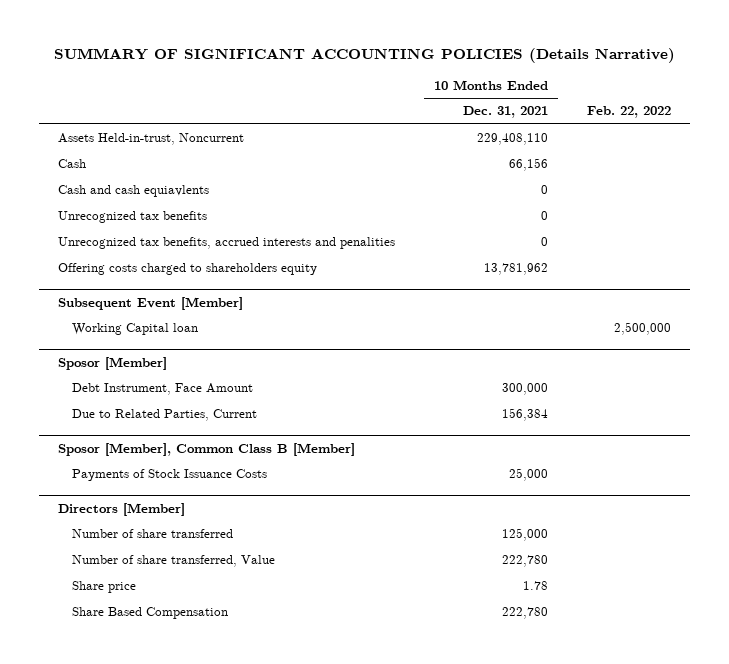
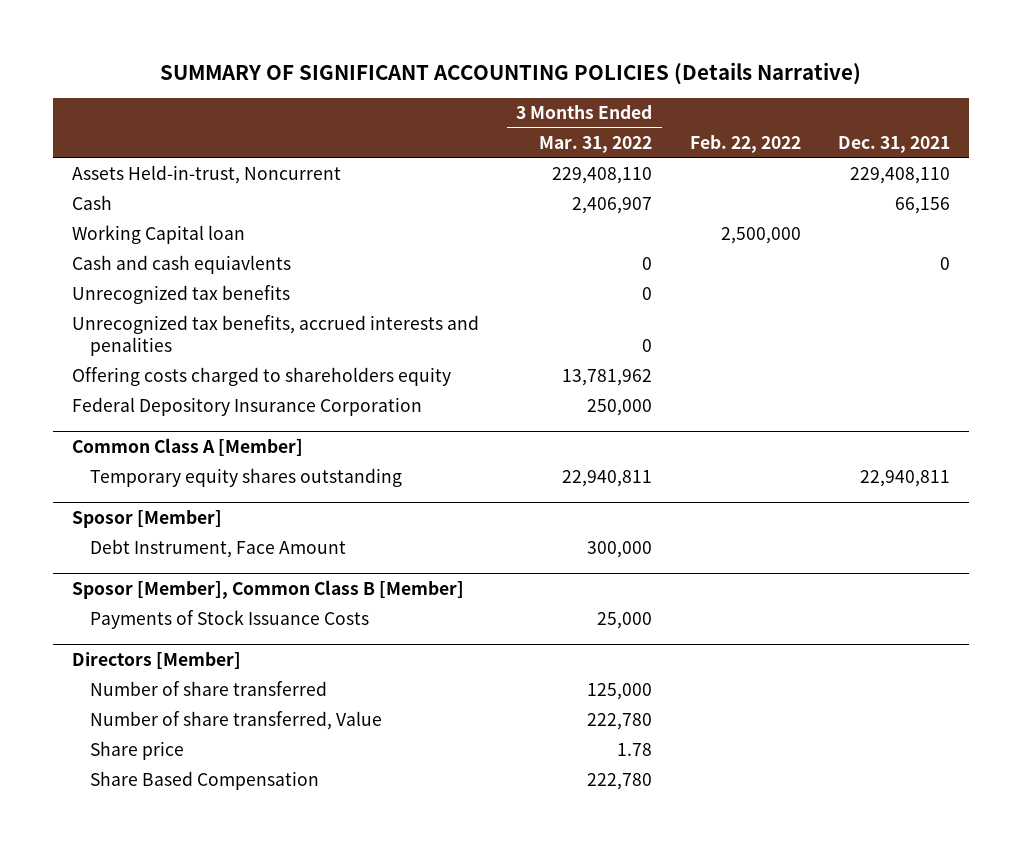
- | 10 Months Ended Dec. 31, 2021 | Feb. 22, 2022
+ | 3 Months Ended Mar. 31, 2022 | Feb. 22, 2022 | Dec. 31, 2021
+ Working Capital loan | | 2,500,000 |
- Subsequent Event [Member]
- Working Capital loan | | 2,500,000
+ Federal Depository Insurance Corporation | 250,000 | |
+ Common Class A [Member]
+ Temporary equity shares outstanding | 22,940,811 | | 22,940,811
@ Sposor [Member]
- Due to Related Parties, Current | 156,384 |

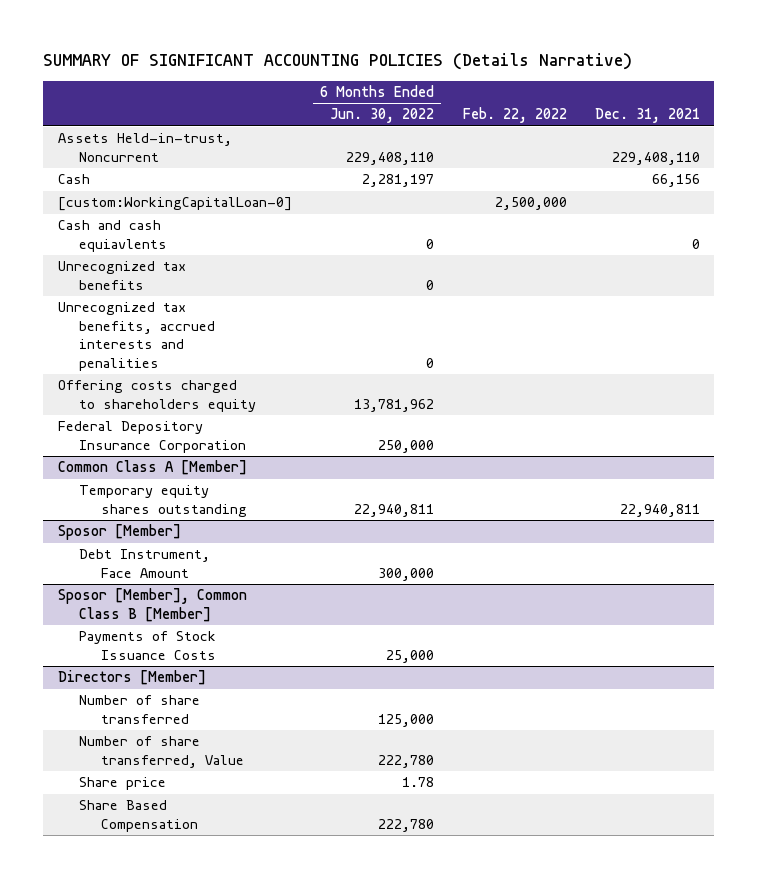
- | 3 Months Ended Mar. 31, 2022 | Feb. 22, 2022 | Dec. 31, 2021
+ | 6 Months Ended Jun. 30, 2022 | Feb. 22, 2022 | Dec. 31, 2021
- Working Capital loan | | 2,500,000 |
+ [custom:WorkingCapitalLoan-0] | | 2,500,000 |

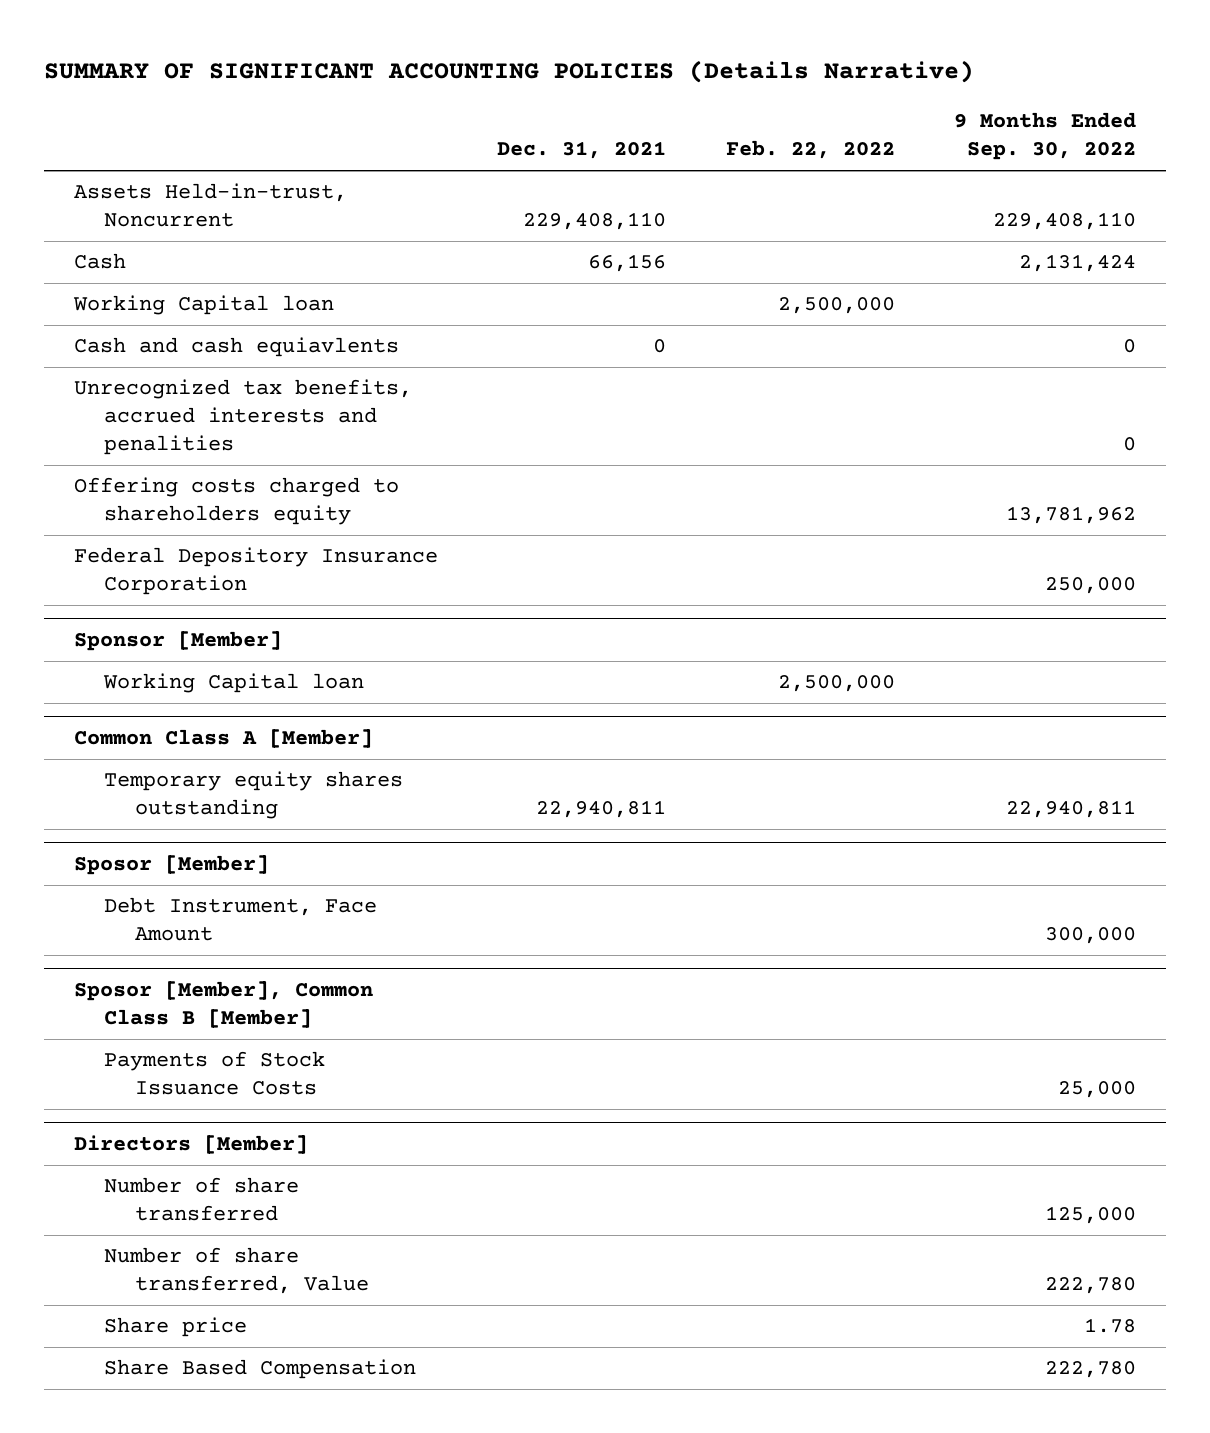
- | 6 Months Ended Jun. 30, 2022 | Feb. 22, 2022 | Dec. 31, 2021
+ | Dec. 31, 2021 | Feb. 22, 2022 | 9 Months Ended Sep. 30, 2022
- [custom:WorkingCapitalLoan-0] | | 2,500,000 |
+ Working Capital loan | | 2,500,000 |
- Unrecognized tax benefits | 0 | |
+ Sponsor [Member]
+ Working Capital loan | | 2,500,000 |

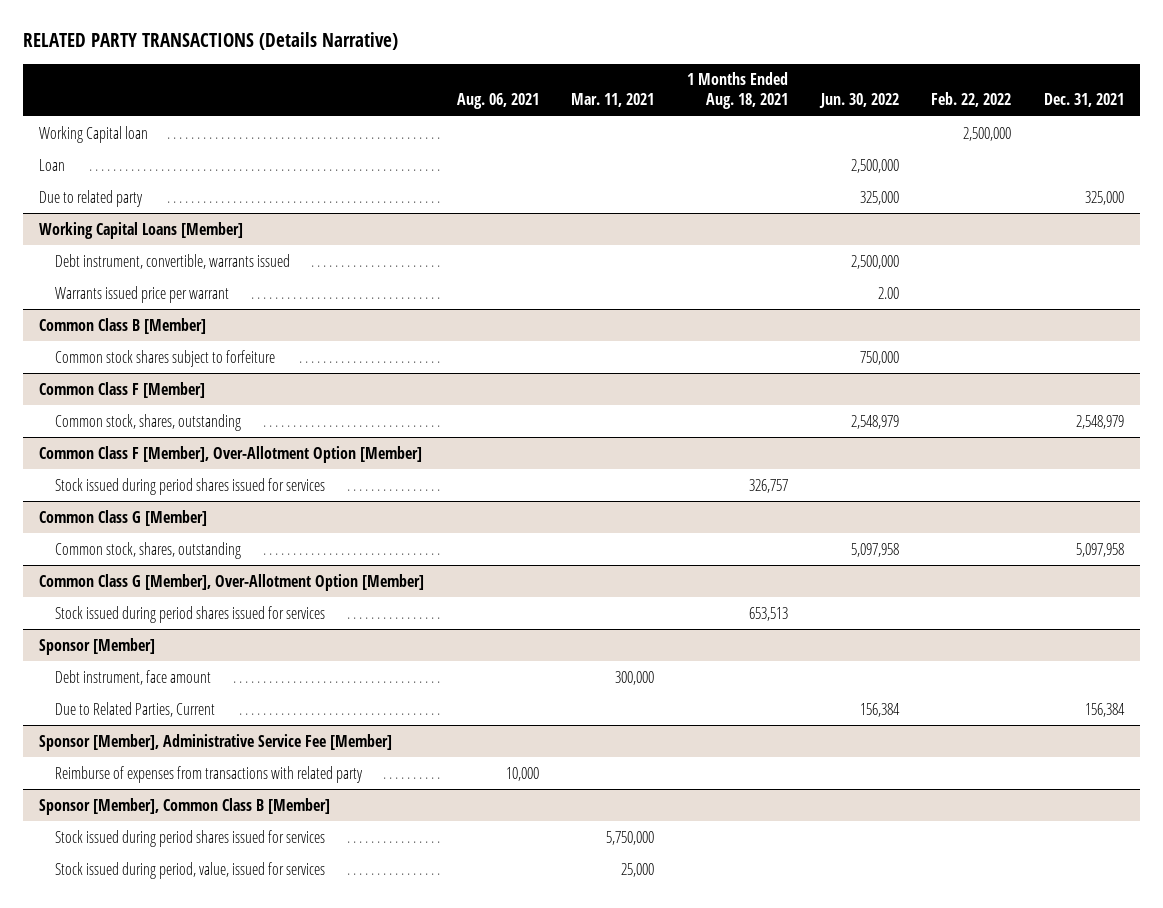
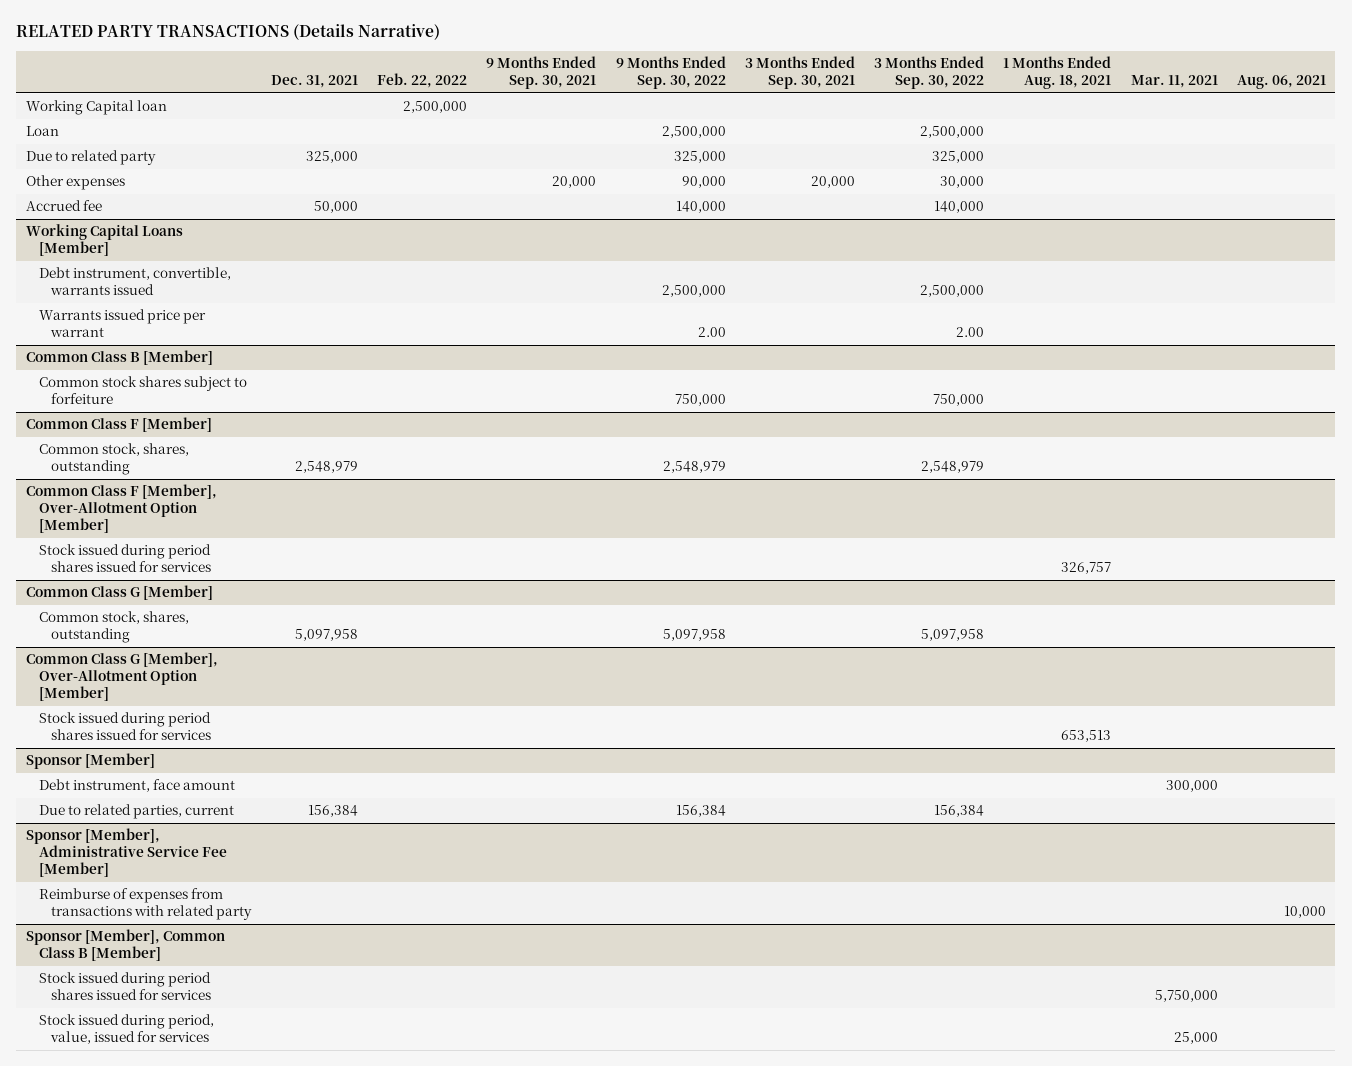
- | Aug. 06, 2021 | Mar. 11, 2021 | 1 Months Ended Aug. 18, 2021 | Jun. 30, 2022 | Feb. 22, 2022 | Dec. 31, 2021
+ | Dec. 31, 2021 | Feb. 22, 2022 | 9 Months Ended Sep. 30, 2021 | 9 Months Ended Sep. 30, 2022 | 3 Months Ended Sep. 30, 2021 | 3 Months Ended Sep. 30, 2022 | 1 Months Ended Aug. 18, 2021 | Mar. 11, 2021 | Aug. 06, 2021
+ Other expenses | | | 20,000 | 90,000 | 20,000 | 30,000 | | |
+ Accrued fee | 50,000 | | | 140,000 | | 140,000 | | |
@ Sponsor [Member]
- Due to Related Parties, Current | | | | 156,384 | | 156,384
+ Due to related parties, current | 156,384 | | | 156,384 | | 156,384 | | |

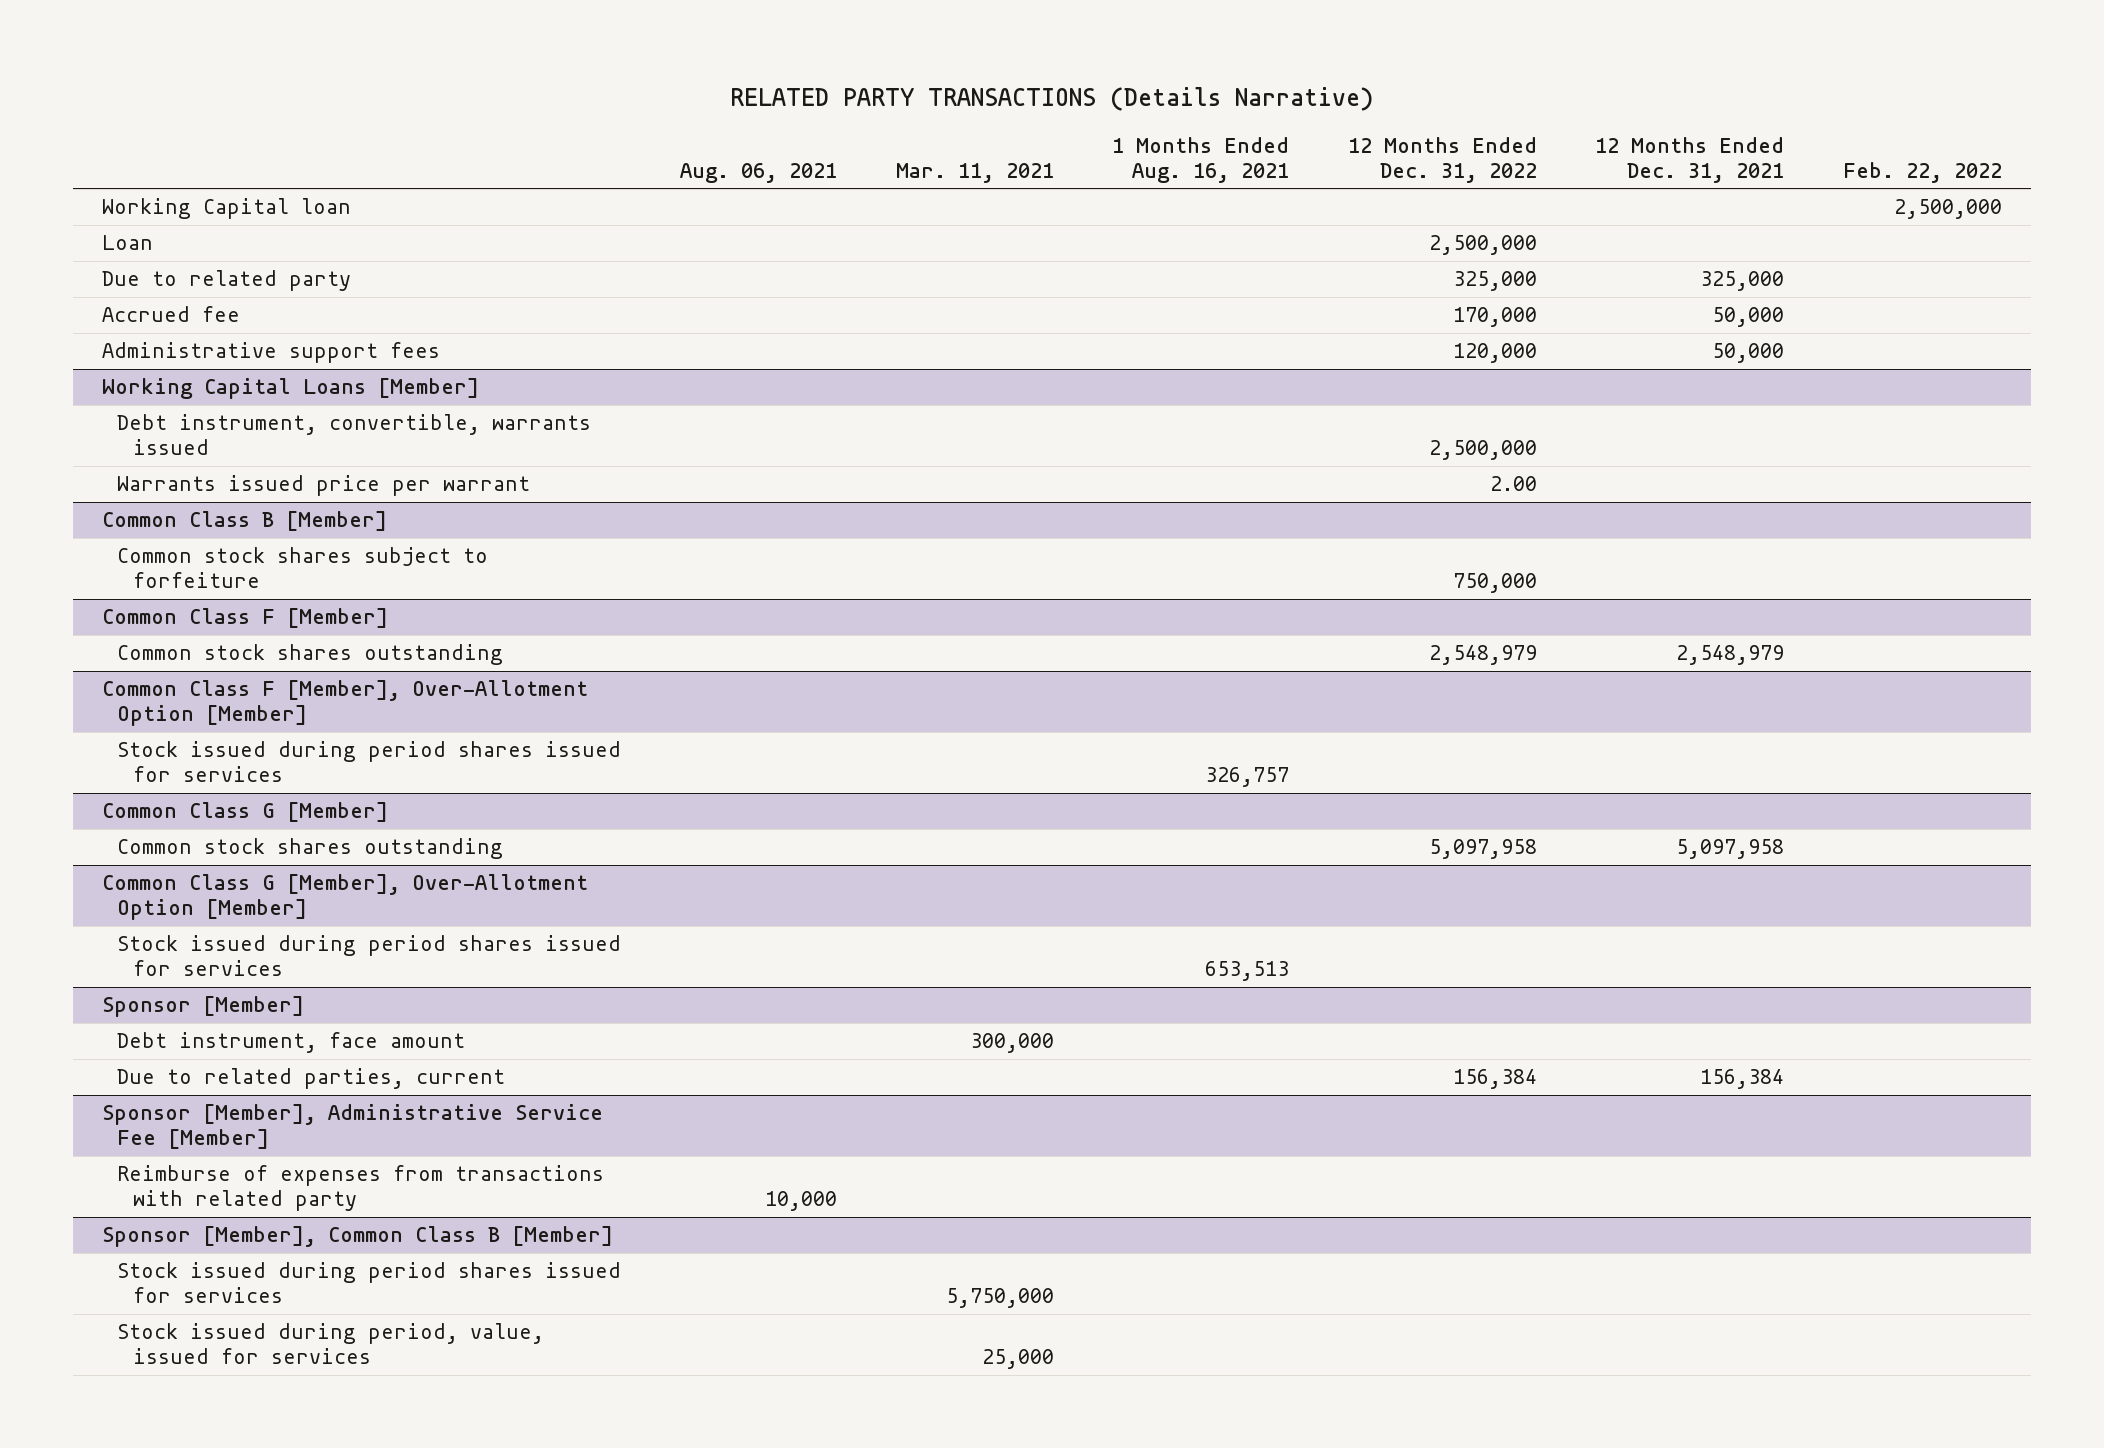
- | Dec. 31, 2021 | Feb. 22, 2022 | 9 Months Ended Sep. 30, 2021 | 9 Months Ended Sep. 30, 2022 | 3 Months Ended Sep. 30, 2021 | 3 Months Ended Sep. 30, 2022 | 1 Months Ended Aug. 18, 2021 | Mar. 11, 2021 | Aug. 06, 2021
+ | Aug. 06, 2021 | Mar. 11, 2021 | 1 Months Ended Aug. 16, 2021 | 12 Months Ended Dec. 31, 2022 | 12 Months Ended Dec. 31, 2021 | Feb. 22, 2022
- Other expenses | | | 20,000 | 90,000 | 20,000 | 30,000 | | |
+ Administrative support fees | | | | 120,000 | 50,000 |
@ Common Class F [Member]
- Common stock, shares, outstanding | 2,548,979 | | | 2,548,979 | | 2,548,979 | | |
+ Common stock shares outstanding | | | | 2,548,979 | 2,548,979 |
@ Common Class G [Member]
- Common stock, shares, outstanding | 5,097,958 | | | 5,097,958 | | 5,097,958 | | |
+ Common stock shares outstanding | | | | 5,097,958 | 5,097,958 |

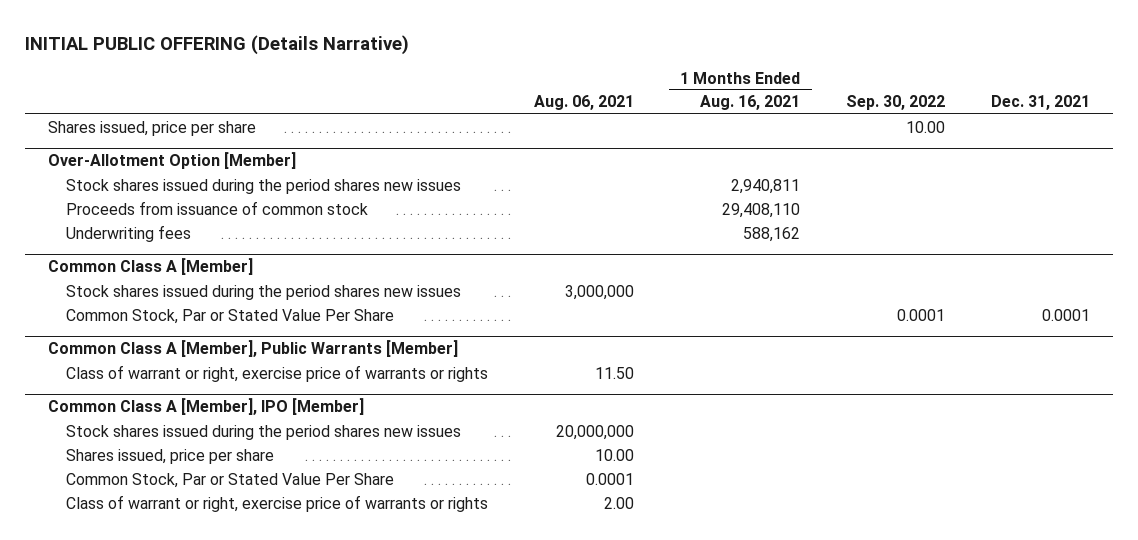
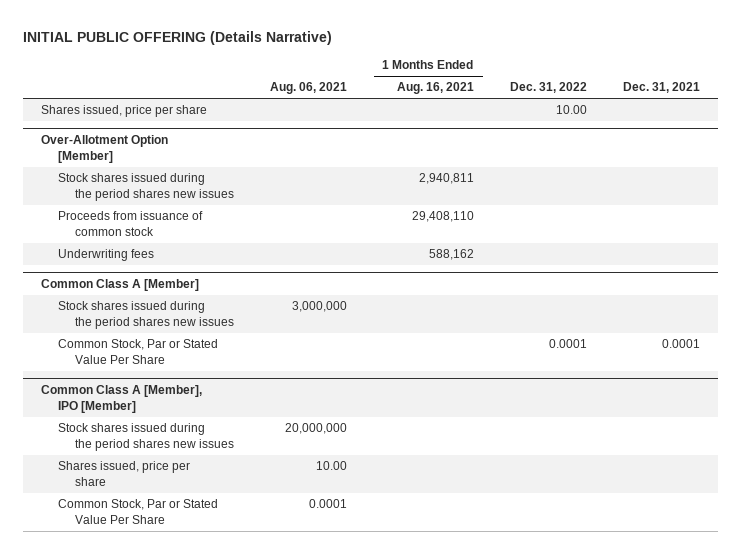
- | Aug. 06, 2021 | 1 Months Ended Aug. 16, 2021 | Sep. 30, 2022 | Dec. 31, 2021
+ | Aug. 06, 2021 | 1 Months Ended Aug. 16, 2021 | Dec. 31, 2022 | Dec. 31, 2021
- Common Class A [Member], Public Warrants [Member]
- Class of warrant or right, exercise price of warrants or rights | 11.50 | | |
@ Common Class A [Member], IPO [Member]
- Class of warrant or right, exercise price of warrants or rights | 2.00 | | |

